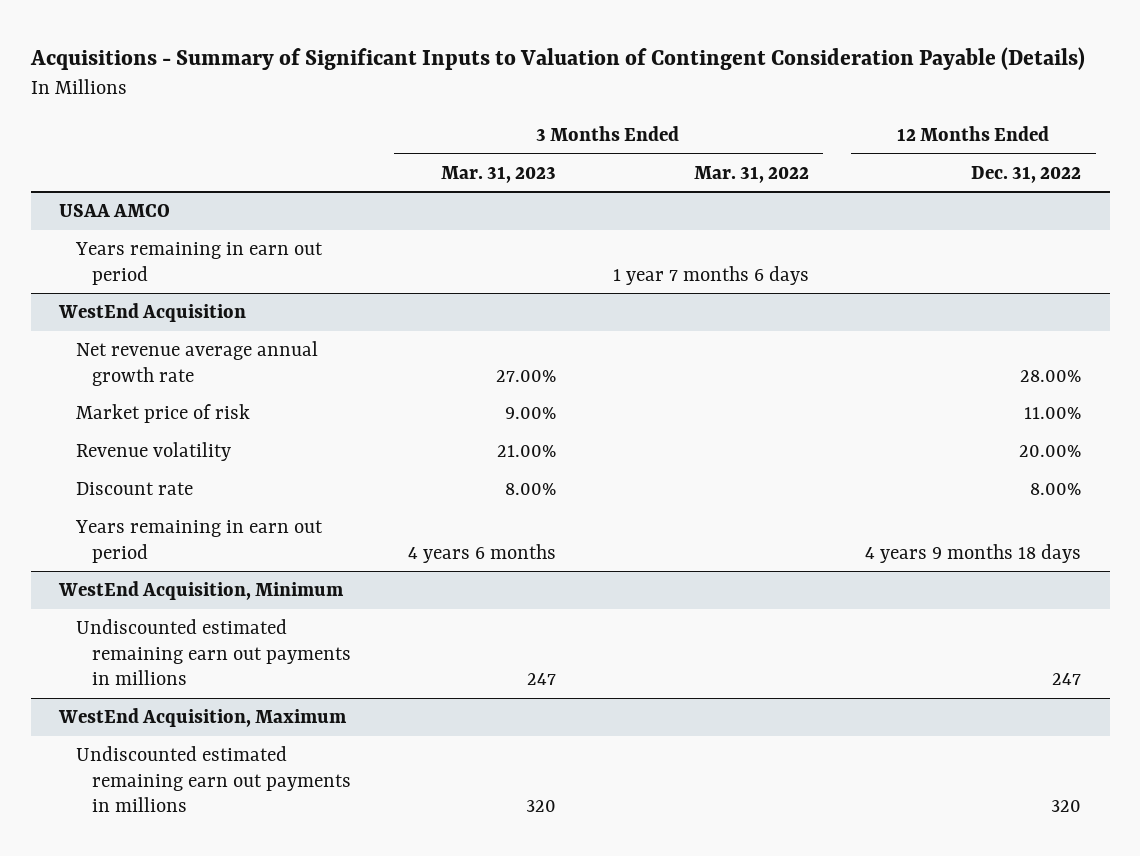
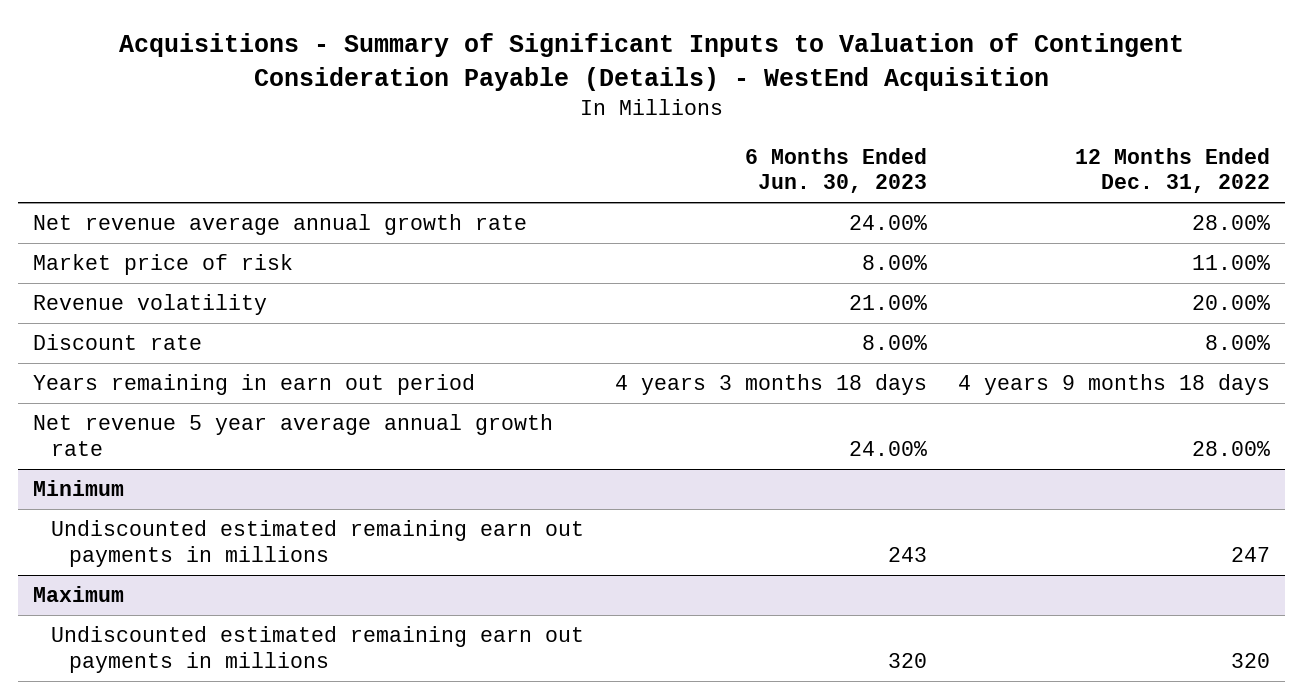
- Acquisitions - Summary of Significant Inputs to Valuation of Contingent Consideration Payable (Details)
+ Acquisitions - Summary of Significant Inputs to Valuation of Contingent Consideration Payable (Details) - WestEnd Acquisition
- | 3 Months Ended Mar. 31, 2023 | 3 Months Ended Mar. 31, 2022 | 12 Months Ended Dec. 31, 2022
+ | 6 Months Ended Jun. 30, 2023 | 12 Months Ended Dec. 31, 2022
- USAA AMCO
- Years remaining in earn out period | | 1 year 7 months 6 days |
- WestEnd Acquisition
- WestEnd Acquisition, Minimum
+ Net revenue 5 year average annual growth rate | 24.00% | 28.00%
+ Minimum
- WestEnd Acquisition, Maximum
+ Maximum

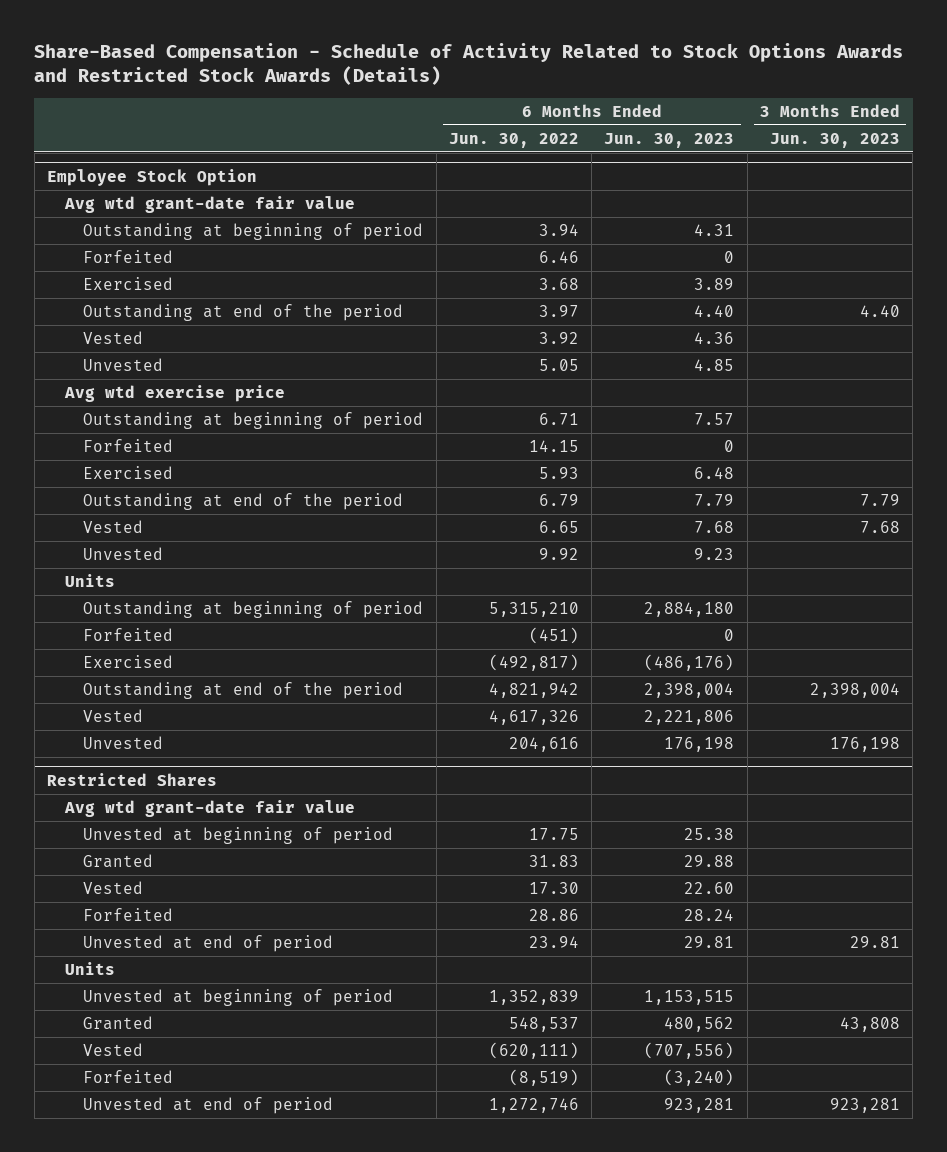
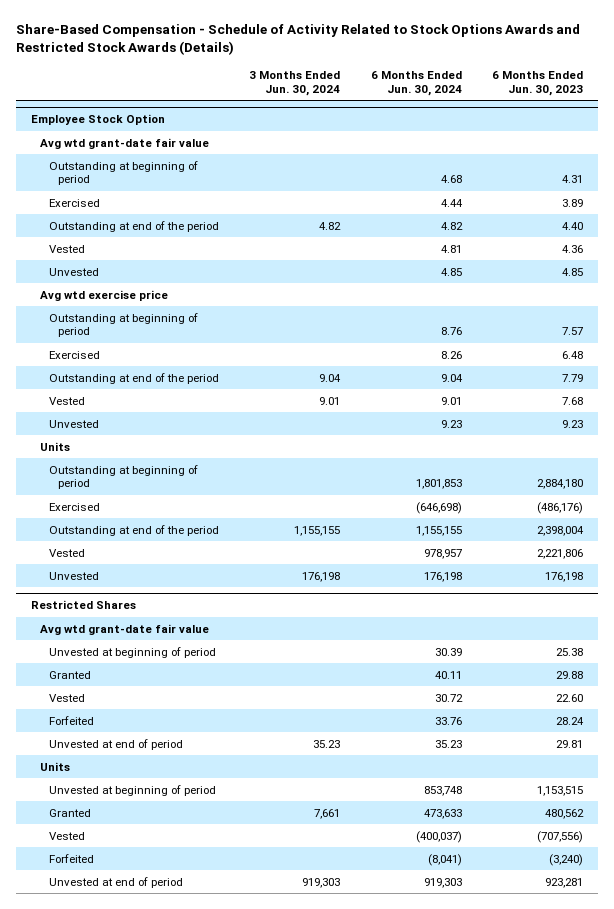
- | 6 Months Ended Jun. 30, 2022 | 6 Months Ended Jun. 30, 2023 | 3 Months Ended Jun. 30, 2023
+ | 3 Months Ended Jun. 30, 2024 | 6 Months Ended Jun. 30, 2024 | 6 Months Ended Jun. 30, 2023
@ Employee Stock Option
- Forfeited | 6.46 | 0 |
- Forfeited | 14.15 | 0 |
- Forfeited | (451) | 0 |

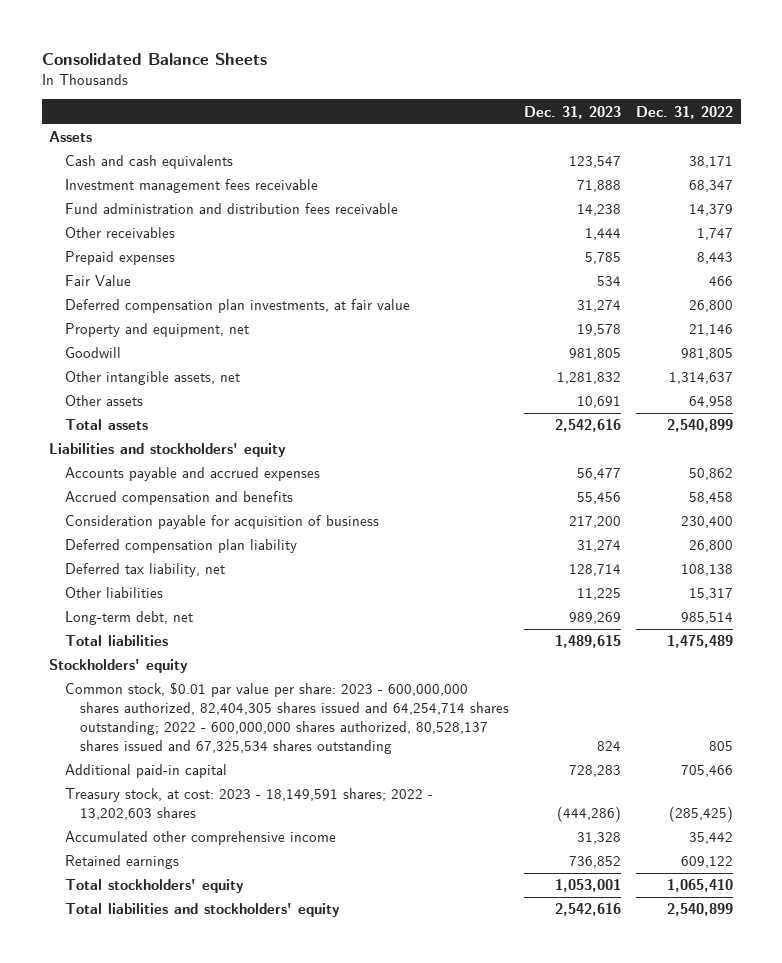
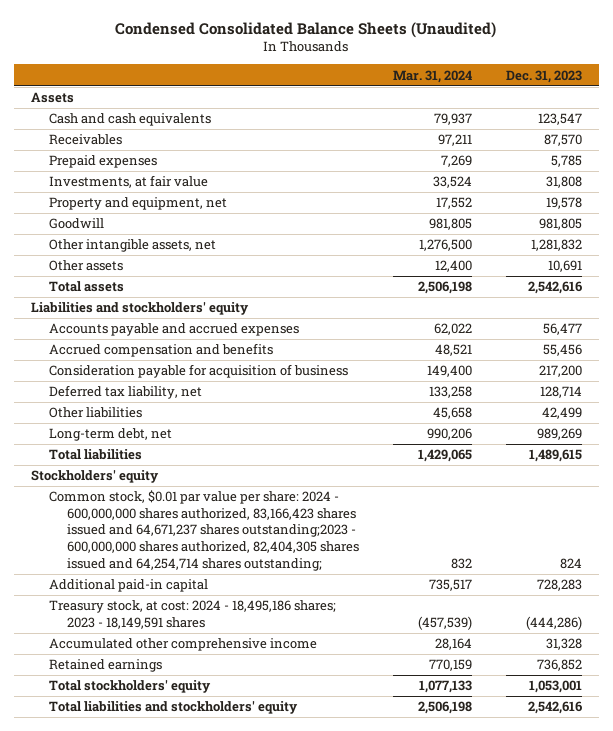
- Consolidated Balance Sheets
+ Condensed Consolidated Balance Sheets (Unaudited)
- | Dec. 31, 2023 | Dec. 31, 2022
+ | Mar. 31, 2024 | Dec. 31, 2023
- Investment management fees receivable | 71,888 | 68,347
- Fund administration and distribution fees receivable | 14,238 | 14,379
- Other receivables | 1,444 | 1,747
+ Receivables | 97,211 | 87,570
- Fair Value | 534 | 466
- Deferred compensation plan investments, at fair value | 31,274 | 26,800
+ Investments, at fair value | 33,524 | 31,808
- Deferred compensation plan liability | 31,274 | 26,800
- Other liabilities | 11,225 | 15,317
+ Other liabilities | 45,658 | 42,499
- Common stock, $0.01 par value per share: 2023 - 600,000,000 shares authorized, 82,404,305 shares issued and 64,254,714 shares outstanding; 2022 - 600,000,000 shares authorized, 80,528,137 shares issued and 67,325,534 shares outstanding | 824 | 805
+ Common stock, $0.01 par value per share: 2024 - 600,000,000 shares authorized, 83,166,423 shares issued and 64,671,237 shares outstanding;2023 - 600,000,000 shares authorized, 82,404,305 shares issued and 64,254,714 shares outstanding; | 832 | 824
- Treasury stock, at cost: 2023 - 18,149,591 shares; 2022 - 13,202,603 shares | (444,286) | (285,425)
+ Treasury stock, at cost: 2024 - 18,495,186 shares; 2023 - 18,149,591 shares | (457,539) | (444,286)

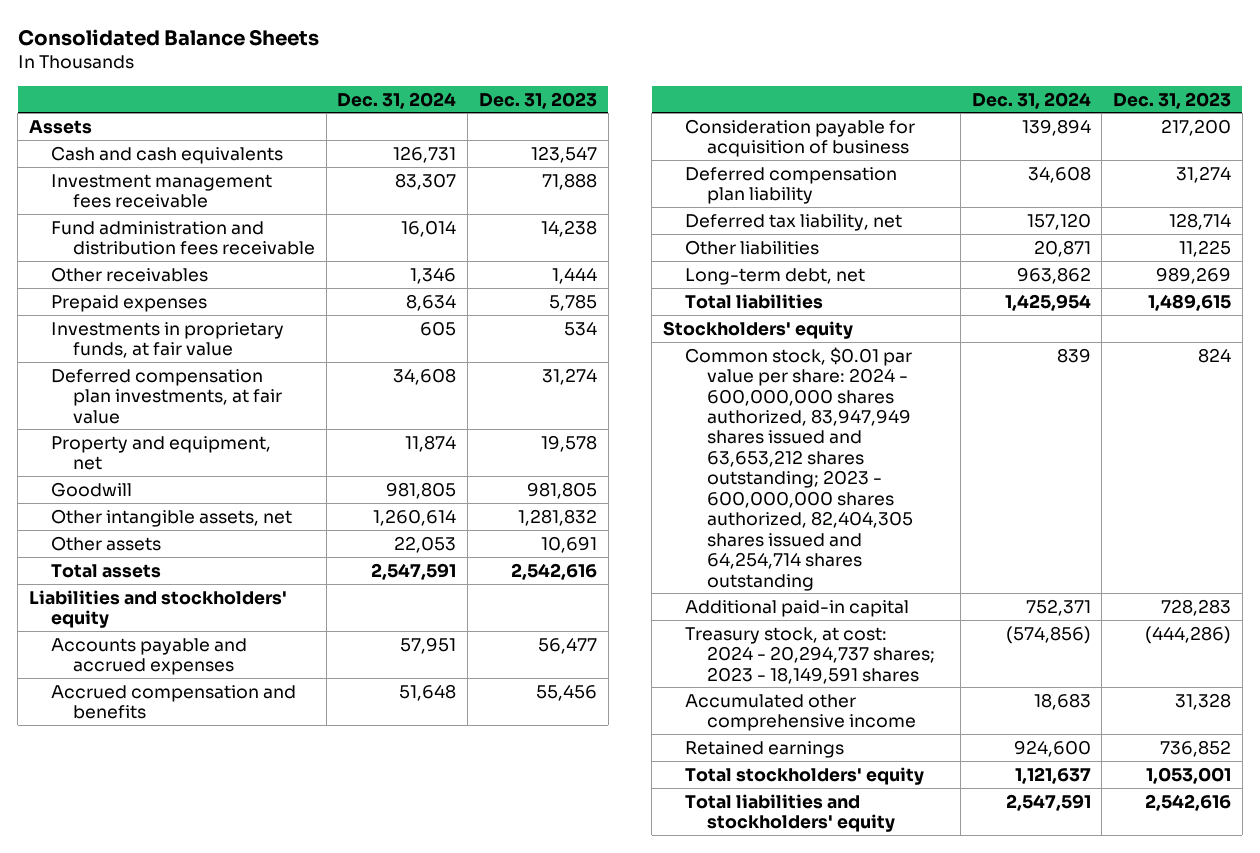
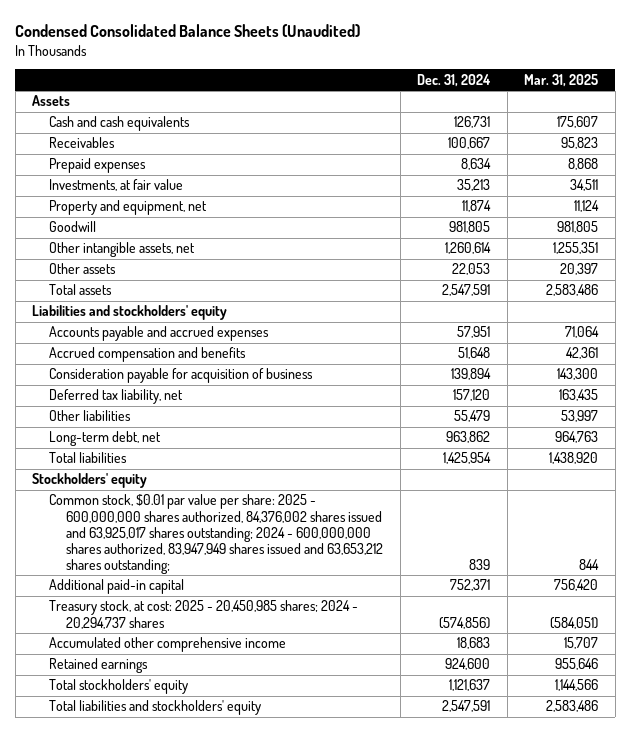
- Consolidated Balance Sheets
+ Condensed Consolidated Balance Sheets (Unaudited)
- | Dec. 31, 2024 | Dec. 31, 2023
+ | Dec. 31, 2024 | Mar. 31, 2025
- Investment management fees receivable | 83,307 | 71,888
- Fund administration and distribution fees receivable | 16,014 | 14,238
- Other receivables | 1,346 | 1,444
+ Receivables | 100,667 | 95,823
- Investments in proprietary funds, at fair value | 605 | 534
- Deferred compensation plan investments, at fair value | 34,608 | 31,274
+ Investments, at fair value | 35,213 | 34,511
- Deferred compensation plan liability | 34,608 | 31,274
- Other liabilities | 20,871 | 11,225
+ Other liabilities | 55,479 | 53,997
- Common stock, $0.01 par value per share: 2024 - 600,000,000 shares authorized, 83,947,949 shares issued and 63,653,212 shares outstanding; 2023 - 600,000,000 shares authorized, 82,404,305 shares issued and 64,254,714 shares outstanding | 839 | 824
+ Common stock, $0.01 par value per share: 2025 - 600,000,000 shares authorized, 84,376,002 shares issued and 63,925,017 shares outstanding; 2024 - 600,000,000 shares authorized, 83,947,949 shares issued and 63,653,212 shares outstanding; | 839 | 844
- Treasury stock, at cost: 2024 - 20,294,737 shares; 2023 - 18,149,591 shares | (574,856) | (444,286)
+ Treasury stock, at cost: 2025 - 20,450,985 shares; 2024 - 20,294,737 shares | (574,856) | (584,051)

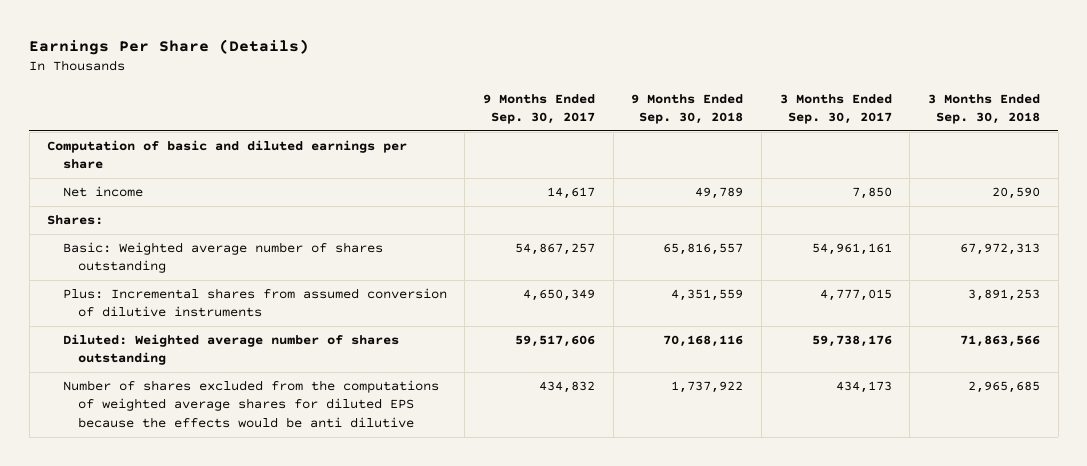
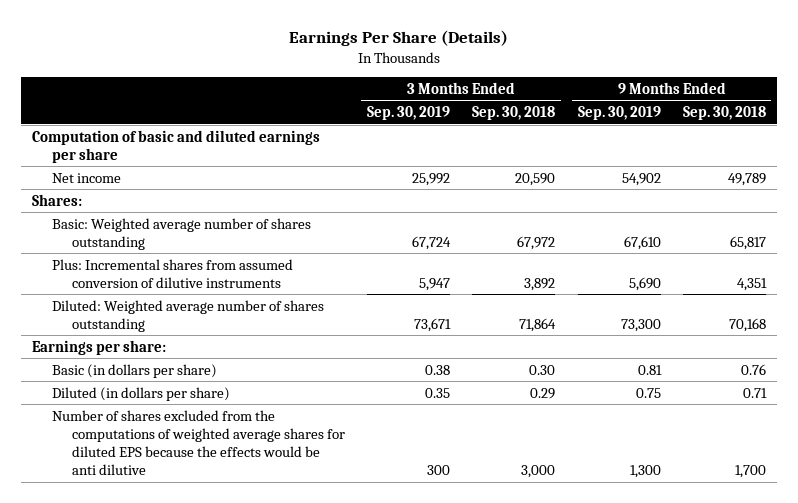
- | 9 Months Ended Sep. 30, 2017 | 9 Months Ended Sep. 30, 2018 | 3 Months Ended Sep. 30, 2017 | 3 Months Ended Sep. 30, 2018
+ | 3 Months Ended Sep. 30, 2019 | 3 Months Ended Sep. 30, 2018 | 9 Months Ended Sep. 30, 2019 | 9 Months Ended Sep. 30, 2018
- Basic: Weighted average number of shares outstanding | 54,867,257 | 65,816,557 | 54,961,161 | 67,972,313
- Plus: Incremental shares from assumed conversion of dilutive instruments | 4,650,349 | 4,351,559 | 4,777,015 | 3,891,253
- Diluted: Weighted average number of shares outstanding | 59,517,606 | 70,168,116 | 59,738,176 | 71,863,566
- Number of shares excluded from the computations of weighted average shares for diluted EPS because the effects would be anti dilutive | 434,832 | 1,737,922 | 434,173 | 2,965,685
+ Basic: Weighted average number of shares outstanding | 67,724 | 67,972 | 67,610 | 65,817
+ Plus: Incremental shares from assumed conversion of dilutive instruments | 5,947 | 3,892 | 5,690 | 4,351
+ Diluted: Weighted average number of shares outstanding | 73,671 | 71,864 | 73,300 | 70,168
+ Earnings per share:
+ Basic (in dollars per share) | 0.38 | 0.30 | 0.81 | 0.76
+ Diluted (in dollars per share) | 0.35 | 0.29 | 0.75 | 0.71
+ Number of shares excluded from the computations of weighted average shares for diluted EPS because the effects would be anti dilutive | 300 | 3,000 | 1,300 | 1,700

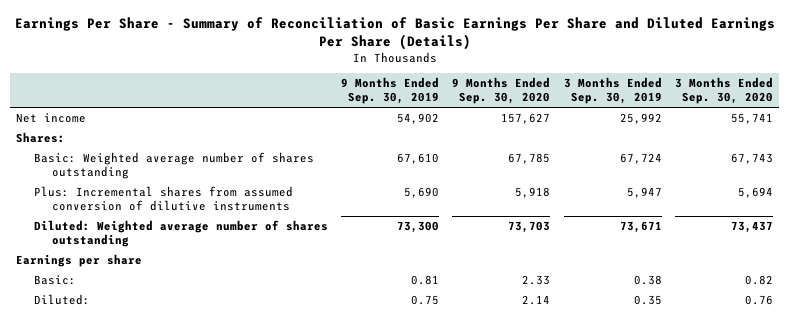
- Earnings Per Share (Details)
+ Earnings Per Share - Summary of Reconciliation of Basic Earnings Per Share and Diluted Earnings Per Share (Details)
- | 3 Months Ended Sep. 30, 2019 | 3 Months Ended Sep. 30, 2018 | 9 Months Ended Sep. 30, 2019 | 9 Months Ended Sep. 30, 2018
+ | 9 Months Ended Sep. 30, 2019 | 9 Months Ended Sep. 30, 2020 | 3 Months Ended Sep. 30, 2019 | 3 Months Ended Sep. 30, 2020
- Computation of basic and diluted earnings per share
- Earnings per share:
- Basic (in dollars per share) | 0.38 | 0.30 | 0.81 | 0.76
- Diluted (in dollars per share) | 0.35 | 0.29 | 0.75 | 0.71
- Number of shares excluded from the computations of weighted average shares for diluted EPS because the effects would be anti dilutive | 300 | 3,000 | 1,300 | 1,700
+ Earnings per share
+ Basic: | 0.81 | 2.33 | 0.38 | 0.82
+ Diluted: | 0.75 | 2.14 | 0.35 | 0.76

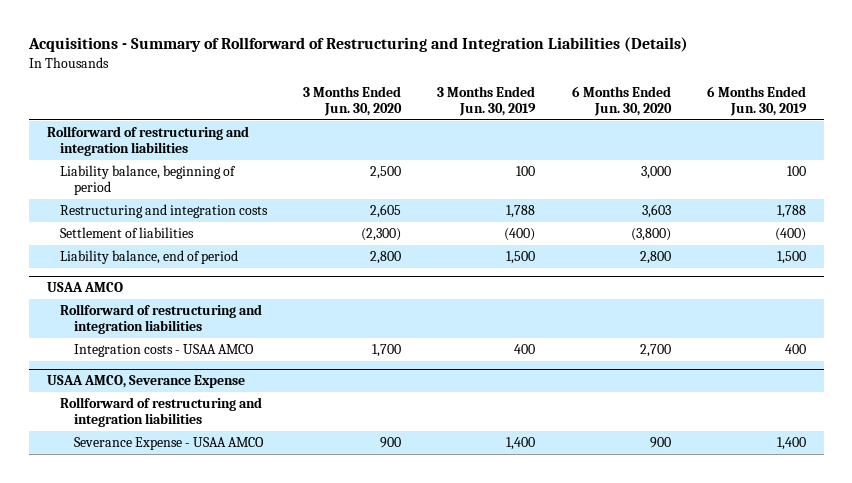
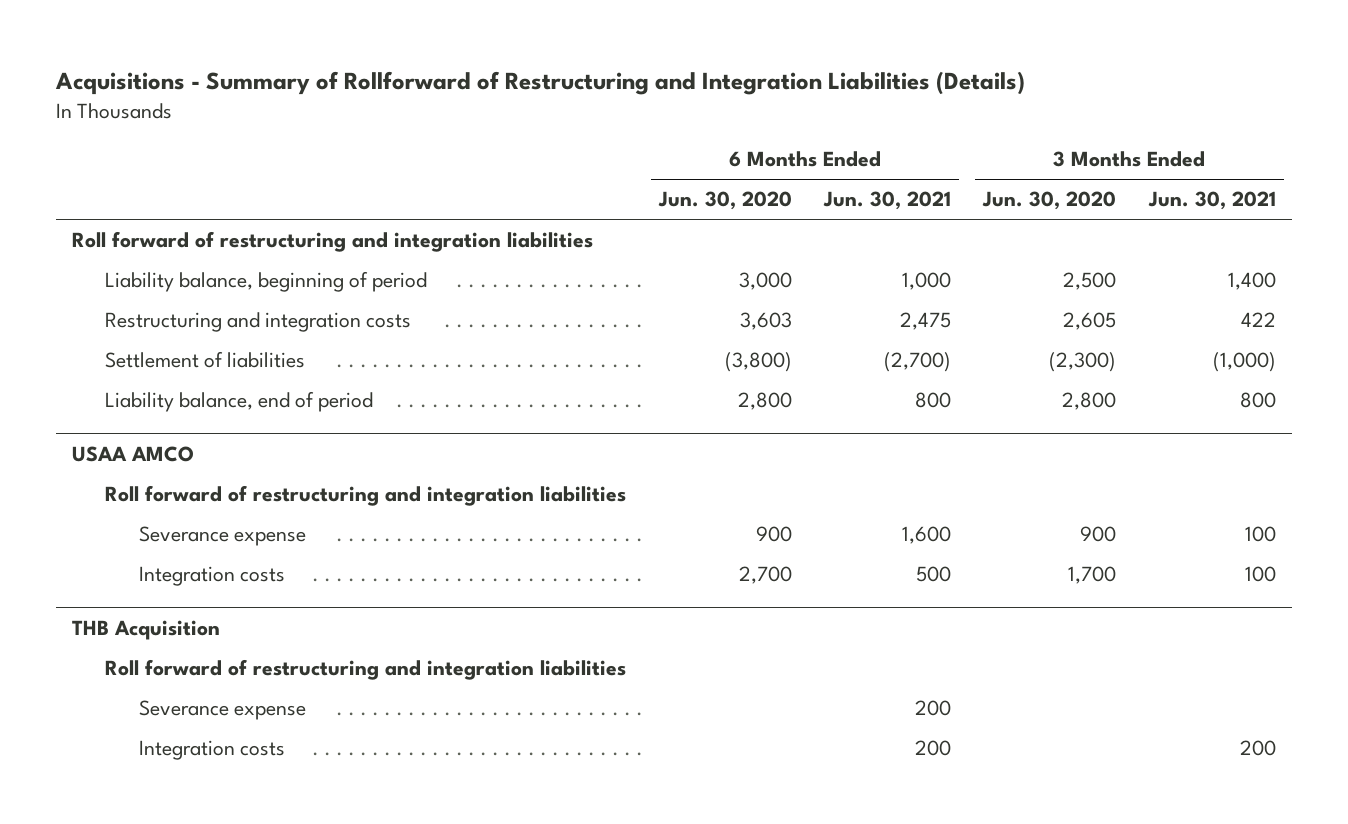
- | 3 Months Ended Jun. 30, 2020 | 3 Months Ended Jun. 30, 2019 | 6 Months Ended Jun. 30, 2020 | 6 Months Ended Jun. 30, 2019
+ | 6 Months Ended Jun. 30, 2020 | 6 Months Ended Jun. 30, 2021 | 3 Months Ended Jun. 30, 2020 | 3 Months Ended Jun. 30, 2021
- Rollforward of restructuring and integration liabilities
+ Roll forward of restructuring and integration liabilities
@ USAA AMCO
- Rollforward of restructuring and integration liabilities
- Integration costs - USAA AMCO | 1,700 | 400 | 2,700 | 400
- USAA AMCO, Severance Expense
- Rollforward of restructuring and integration liabilities
- Severance Expense - USAA AMCO | 900 | 1,400 | 900 | 1,400
@ USAA AMCO
+ Roll forward of restructuring and integration liabilities
+ Severance expense | 900 | 1,600 | 900 | 100
+ Integration costs | 2,700 | 500 | 1,700 | 100
+ THB Acquisition
+ Roll forward of restructuring and integration liabilities
+ Severance expense | | 200 | |
+ Integration costs | | 200 | | 200

